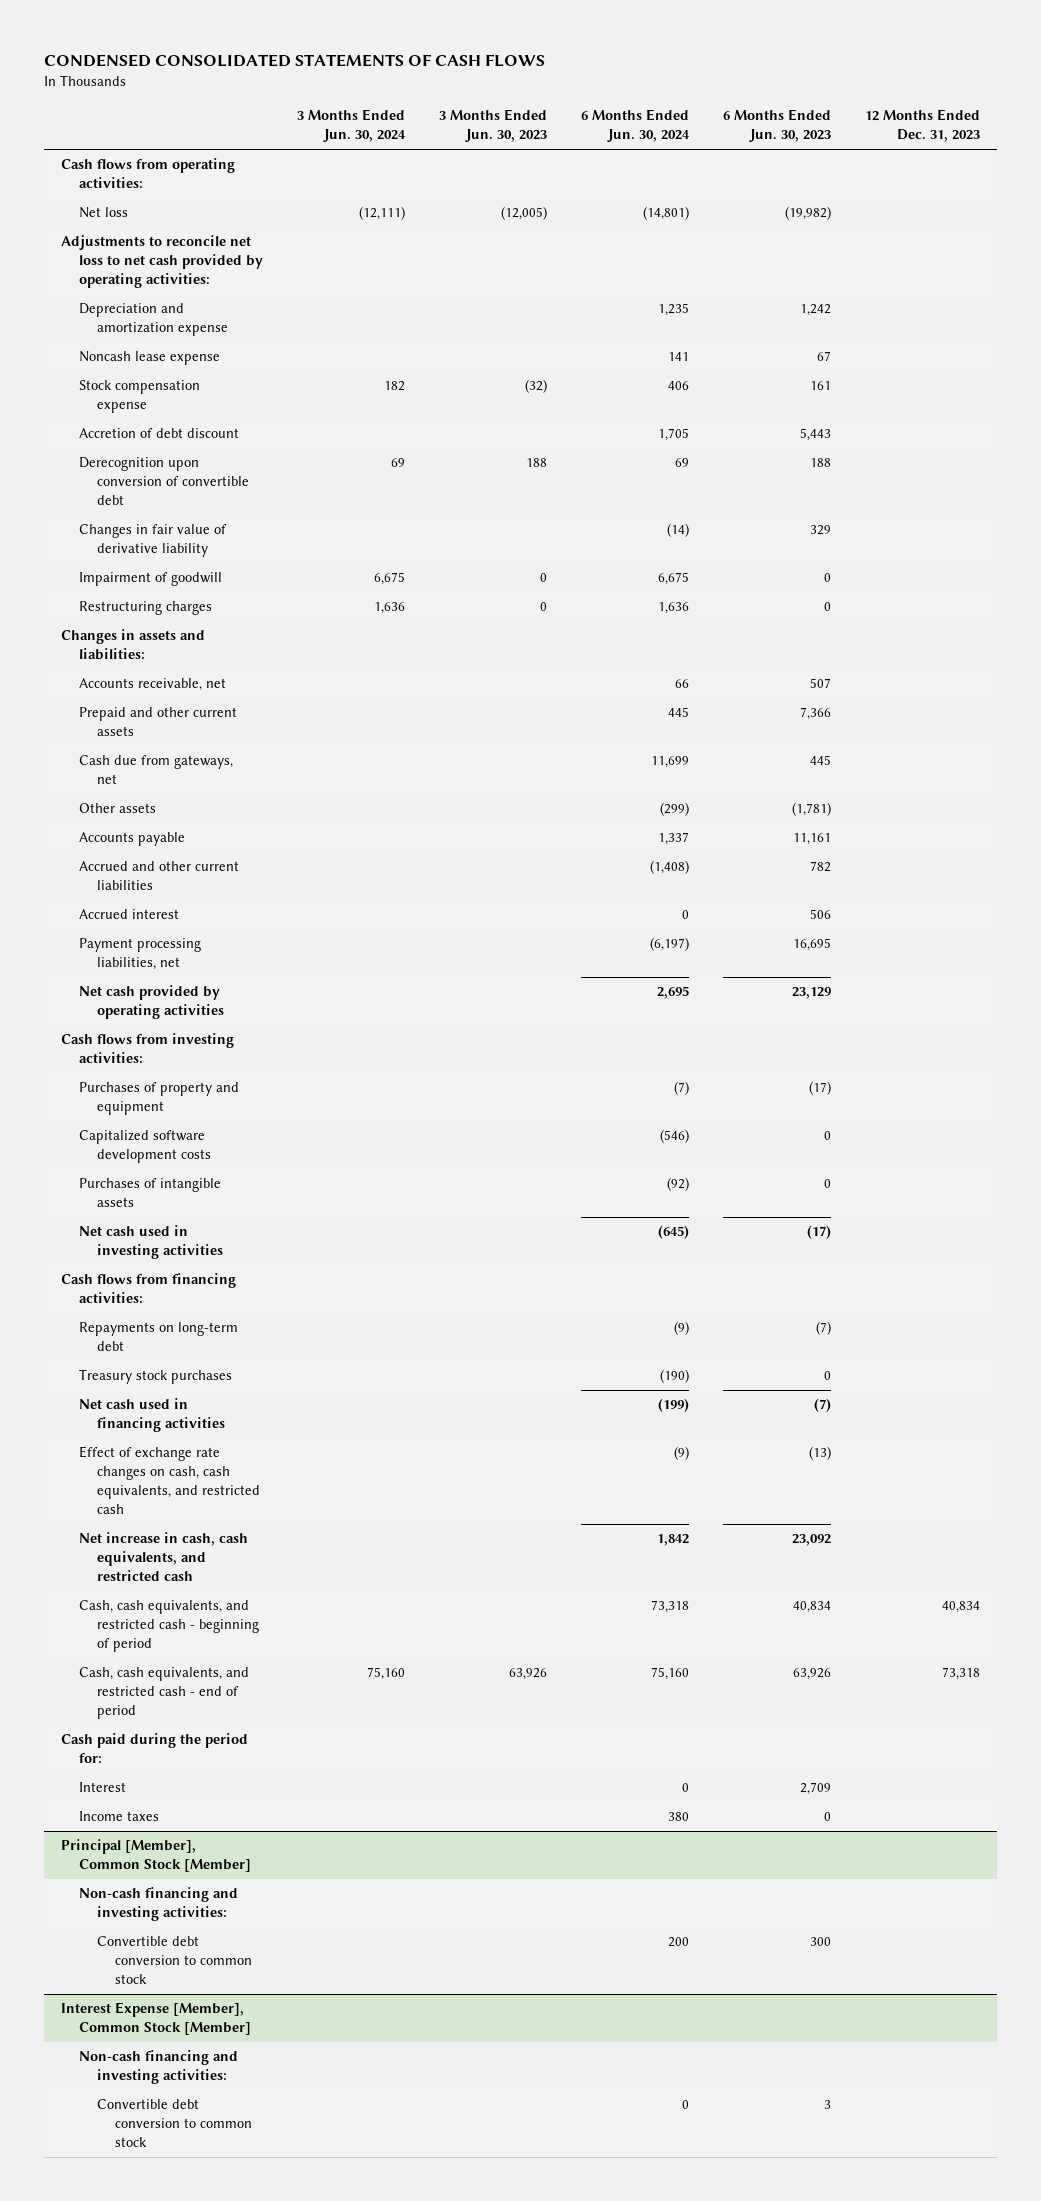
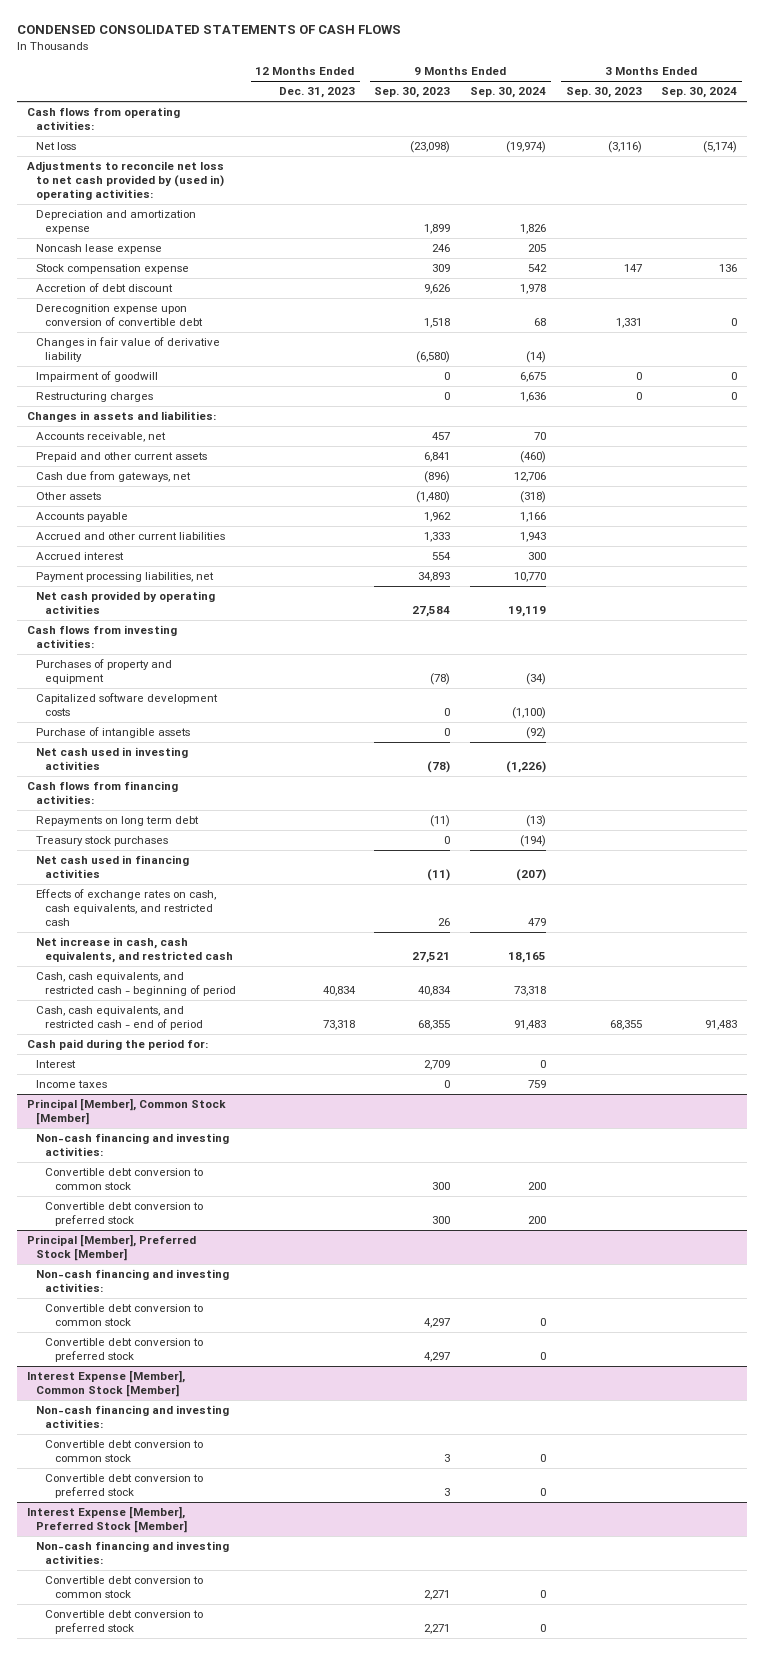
- | 3 Months Ended Jun. 30, 2024 | 3 Months Ended Jun. 30, 2023 | 6 Months Ended Jun. 30, 2024 | 6 Months Ended Jun. 30, 2023 | 12 Months Ended Dec. 31, 2023
+ | 12 Months Ended Dec. 31, 2023 | 9 Months Ended Sep. 30, 2023 | 9 Months Ended Sep. 30, 2024 | 3 Months Ended Sep. 30, 2023 | 3 Months Ended Sep. 30, 2024
- Adjustments to reconcile net loss to net cash provided by operating activities:
+ Adjustments to reconcile net loss to net cash provided by (used in) operating activities:
- Derecognition upon conversion of convertible debt | 69 | 188 | 69 | 188 |
+ Derecognition expense upon conversion of convertible debt | | 1,518 | 68 | 1,331 | 0
- Purchases of intangible assets | | | (92) | 0 |
+ Purchase of intangible assets | | 0 | (92) | |
- Repayments on long-term debt | | | (9) | (7) |
+ Repayments on long term debt | | (11) | (13) | |
- Effect of exchange rate changes on cash, cash equivalents, and restricted cash | | | (9) | (13) |
+ Effects of exchange rates on cash, cash equivalents, and restricted cash | | 26 | 479 | |
@ Principal [Member], Common Stock [Member]
+ Convertible debt conversion to preferred stock | | 300 | 200 | |
+ Principal [Member], Preferred Stock [Member]
+ Non-cash financing and investing activities:
+ Convertible debt conversion to common stock | | 4,297 | 0 | |
+ Convertible debt conversion to preferred stock | | 4,297 | 0 | |
@ Interest Expense [Member], Common Stock [Member]
+ Convertible debt conversion to preferred stock | | 3 | 0 | |
+ Interest Expense [Member], Preferred Stock [Member]
+ Non-cash financing and investing activities:
+ Convertible debt conversion to common stock | | 2,271 | 0 | |
+ Convertible debt conversion to preferred stock | | 2,271 | 0 | |

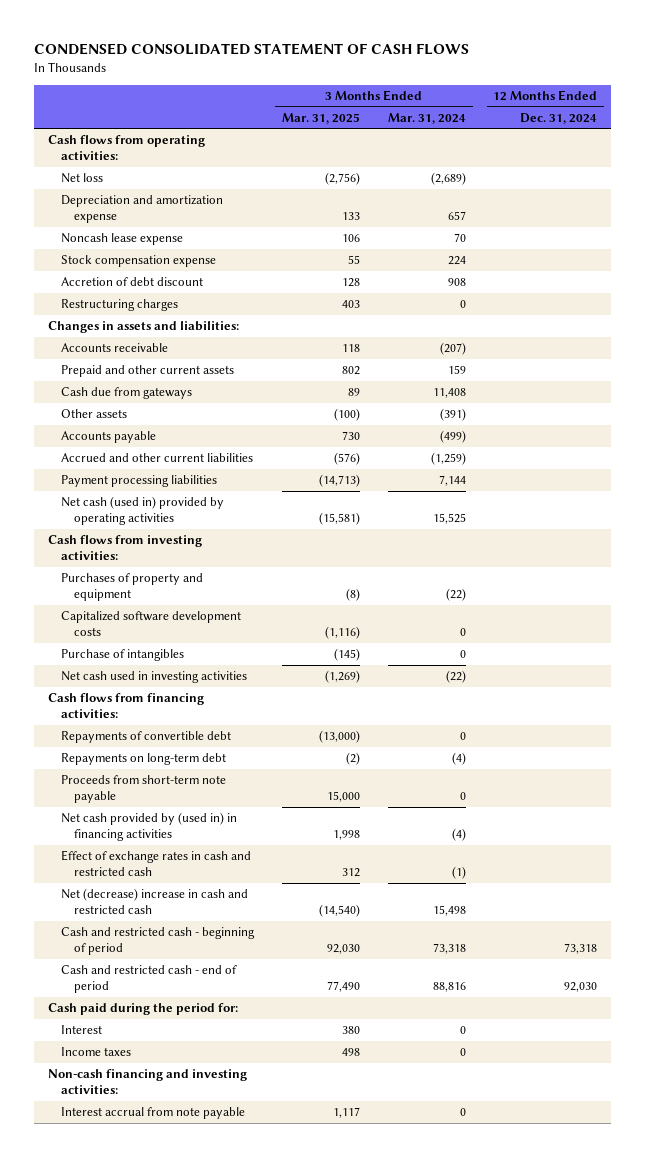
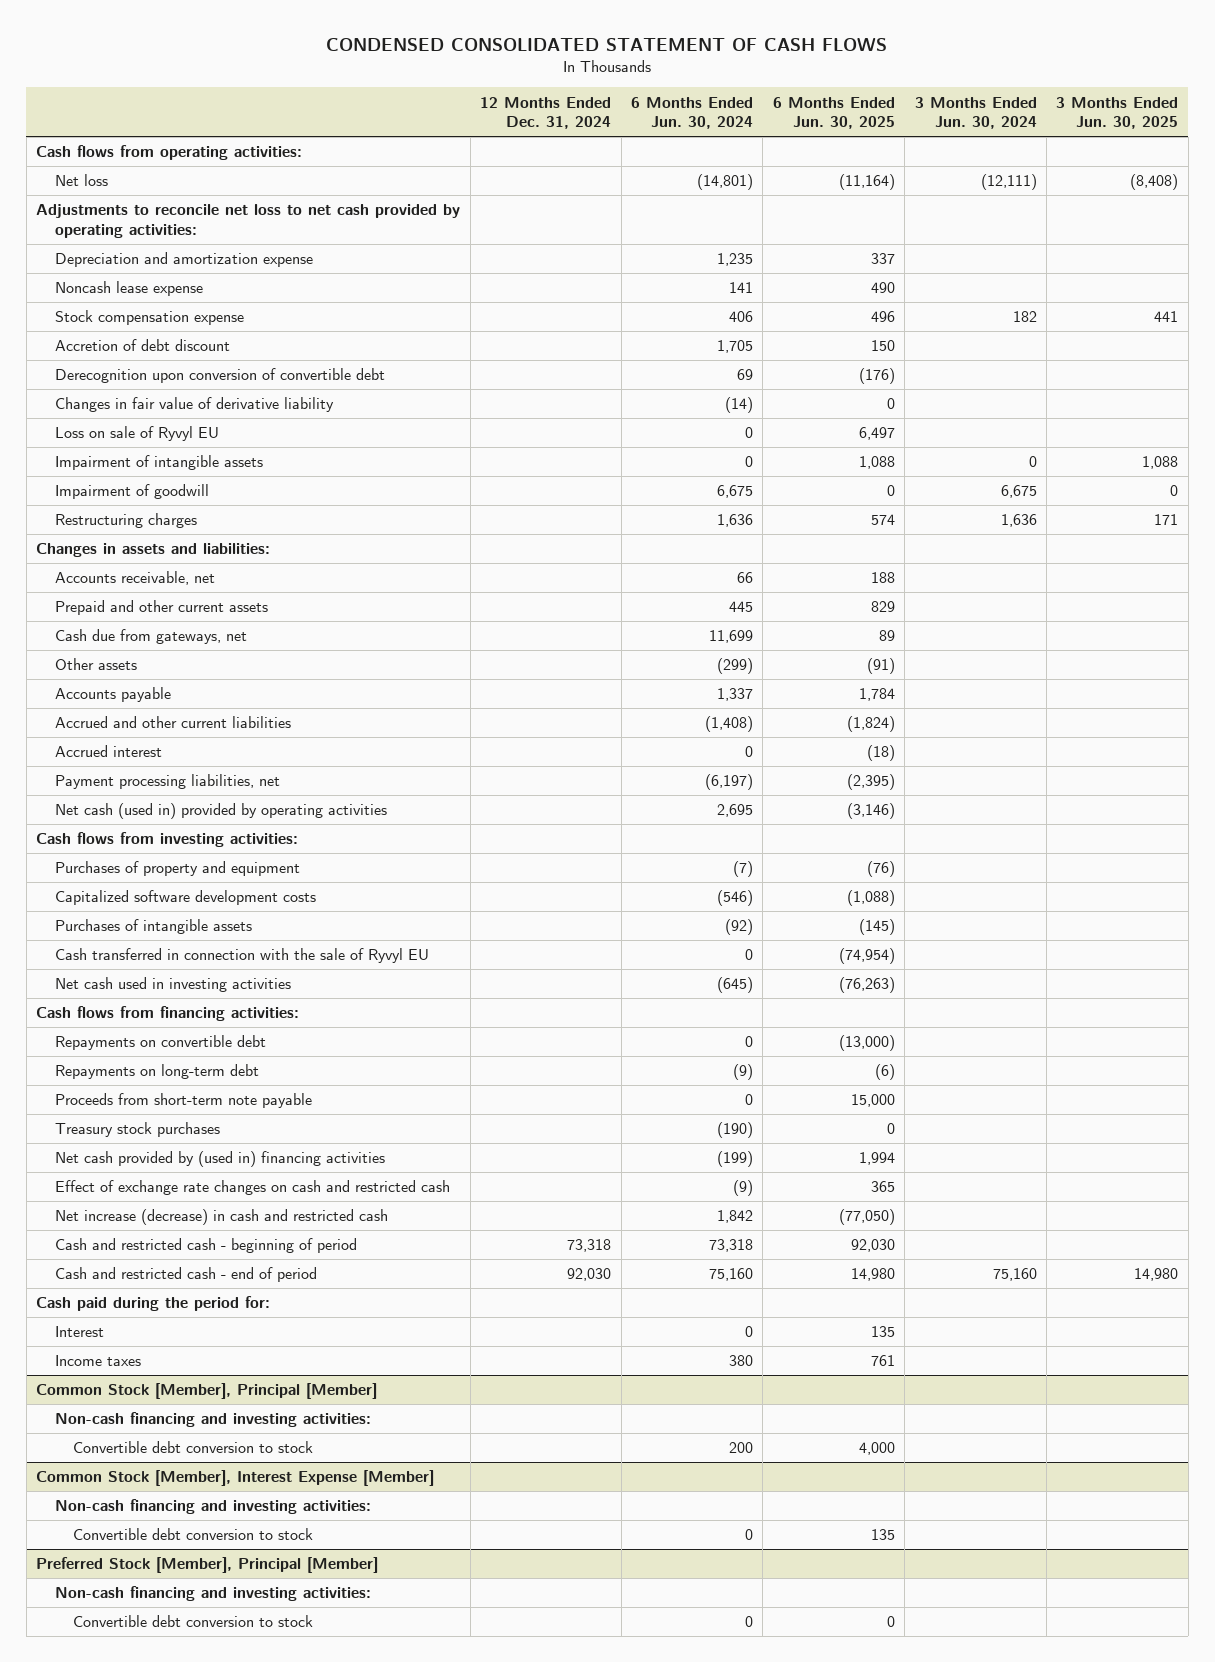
- | 3 Months Ended Mar. 31, 2025 | 3 Months Ended Mar. 31, 2024 | 12 Months Ended Dec. 31, 2024
+ | 12 Months Ended Dec. 31, 2024 | 6 Months Ended Jun. 30, 2024 | 6 Months Ended Jun. 30, 2025 | 3 Months Ended Jun. 30, 2024 | 3 Months Ended Jun. 30, 2025
+ Adjustments to reconcile net loss to net cash provided by operating activities:
+ Derecognition upon conversion of convertible debt | | 69 | (176) | |
+ Changes in fair value of derivative liability | | (14) | 0 | |
+ Loss on sale of Ryvyl EU | | 0 | 6,497 | |
+ Impairment of intangible assets | | 0 | 1,088 | 0 | 1,088
+ Impairment of goodwill | | 6,675 | 0 | 6,675 | 0
- Accounts receivable | 118 | (207) |
+ Accounts receivable, net | | 66 | 188 | |
- Cash due from gateways | 89 | 11,408 |
+ Cash due from gateways, net | | 11,699 | 89 | |
- Payment processing liabilities | (14,713) | 7,144 |
+ Accrued interest | | 0 | (18) | |
+ Payment processing liabilities, net | | (6,197) | (2,395) | |
- Purchase of intangibles | (145) | 0 |
+ Purchases of intangible assets | | (92) | (145) | |
+ Cash transferred in connection with the sale of Ryvyl EU | | 0 | (74,954) | |
- Repayments of convertible debt | (13,000) | 0 |
+ Repayments on convertible debt | | 0 | (13,000) | |
- Net cash provided by (used in) in financing activities | 1,998 | (4) |
- Effect of exchange rates in cash and restricted cash | 312 | (1) |
- Net (decrease) increase in cash and restricted cash | (14,540) | 15,498 |
+ Treasury stock purchases | | (190) | 0 | |
+ Net cash provided by (used in) financing activities | | (199) | 1,994 | |
+ Effect of exchange rate changes on cash and restricted cash | | (9) | 365 | |
+ Net increase (decrease) in cash and restricted cash | | 1,842 | (77,050) | |
- Non-cash financing and investing activities:
- Interest accrual from note payable | 1,117 | 0 |
+ Common Stock [Member], Principal [Member]
+ Non-cash financing and investing activities:
+ Convertible debt conversion to stock | | 200 | 4,000 | |
+ Common Stock [Member], Interest Expense [Member]
+ Non-cash financing and investing activities:
+ Convertible debt conversion to stock | | 0 | 135 | |
+ Preferred Stock [Member], Principal [Member]
+ Non-cash financing and investing activities:
+ Convertible debt conversion to stock | | 0 | 0 | |

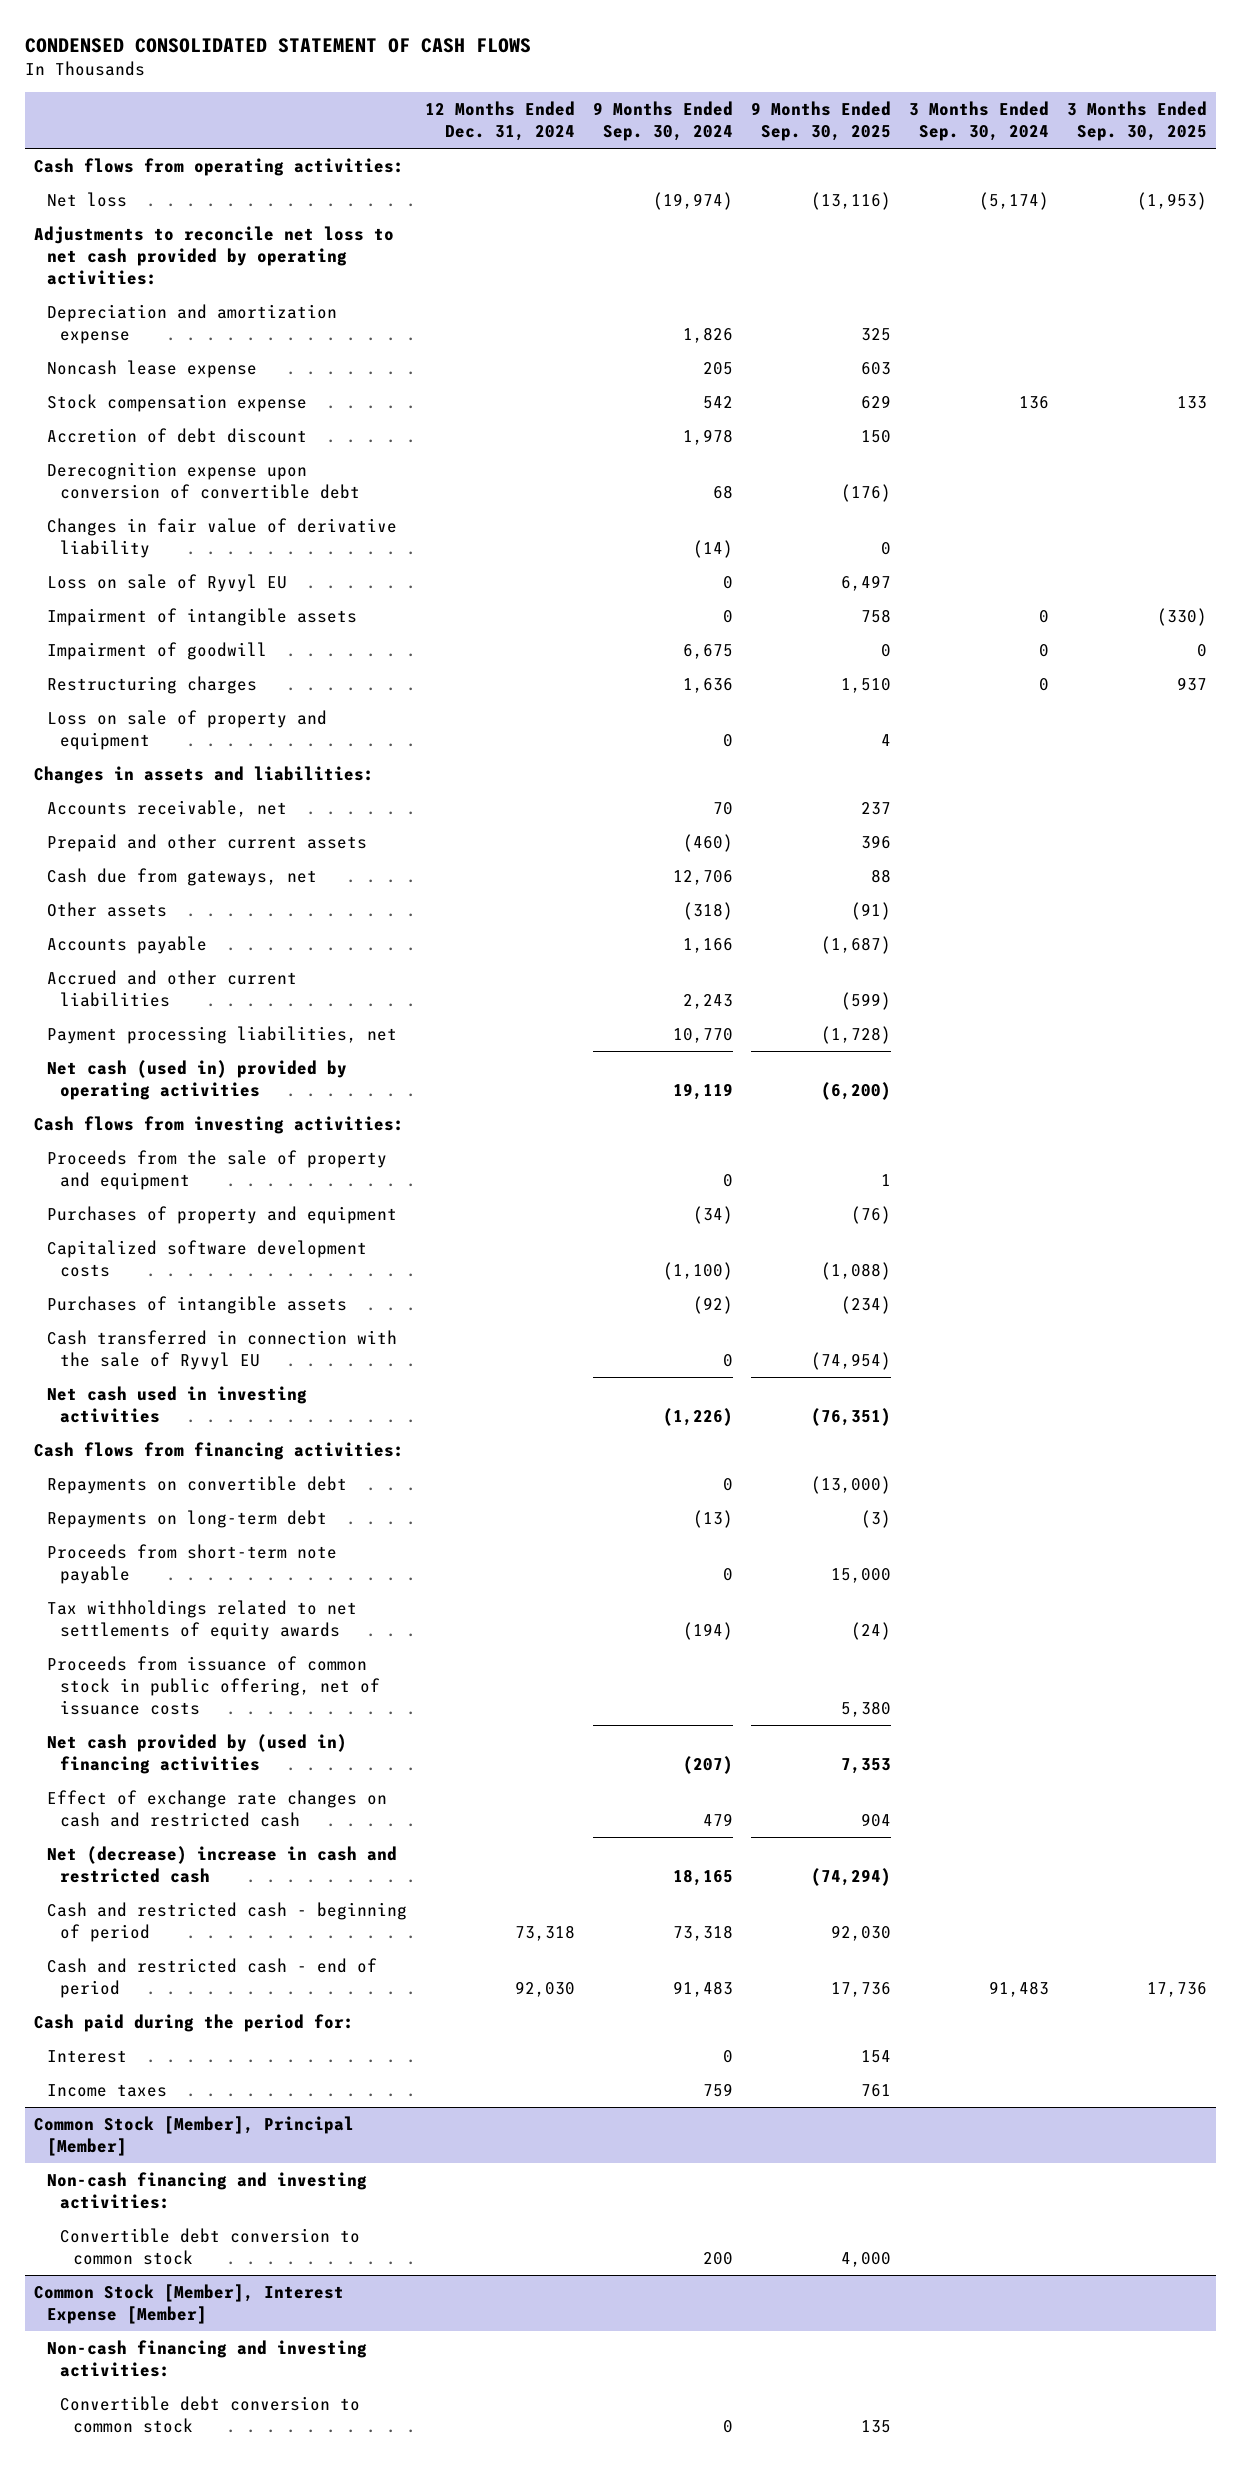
- | 12 Months Ended Dec. 31, 2024 | 6 Months Ended Jun. 30, 2024 | 6 Months Ended Jun. 30, 2025 | 3 Months Ended Jun. 30, 2024 | 3 Months Ended Jun. 30, 2025
+ | 12 Months Ended Dec. 31, 2024 | 9 Months Ended Sep. 30, 2024 | 9 Months Ended Sep. 30, 2025 | 3 Months Ended Sep. 30, 2024 | 3 Months Ended Sep. 30, 2025
- Derecognition upon conversion of convertible debt | | 69 | (176) | |
+ Derecognition expense upon conversion of convertible debt | | 68 | (176) | |
+ Loss on sale of property and equipment | | 0 | 4 | |
- Accrued interest | | 0 | (18) | |
+ Proceeds from the sale of property and equipment | | 0 | 1 | |
- Treasury stock purchases | | (190) | 0 | |
+ Tax withholdings related to net settlements of equity awards | | (194) | (24) | |
+ Proceeds from issuance of common stock in public offering, net of issuance costs | | | 5,380 | |
- Net increase (decrease) in cash and restricted cash | | 1,842 | (77,050) | |
+ Net (decrease) increase in cash and restricted cash | | 18,165 | (74,294) | |
@ Common Stock [Member], Principal [Member]
- Convertible debt conversion to stock | | 200 | 4,000 | |
+ Convertible debt conversion to common stock | | 200 | 4,000 | |
@ Common Stock [Member], Interest Expense [Member]
- Convertible debt conversion to stock | | 0 | 135 | |
- Preferred Stock [Member], Principal [Member]
- Non-cash financing and investing activities:
- Convertible debt conversion to stock | | 0 | 0 | |
@ Common Stock [Member], Interest Expense [Member]
+ Convertible debt conversion to common stock | | 0 | 135 | |

